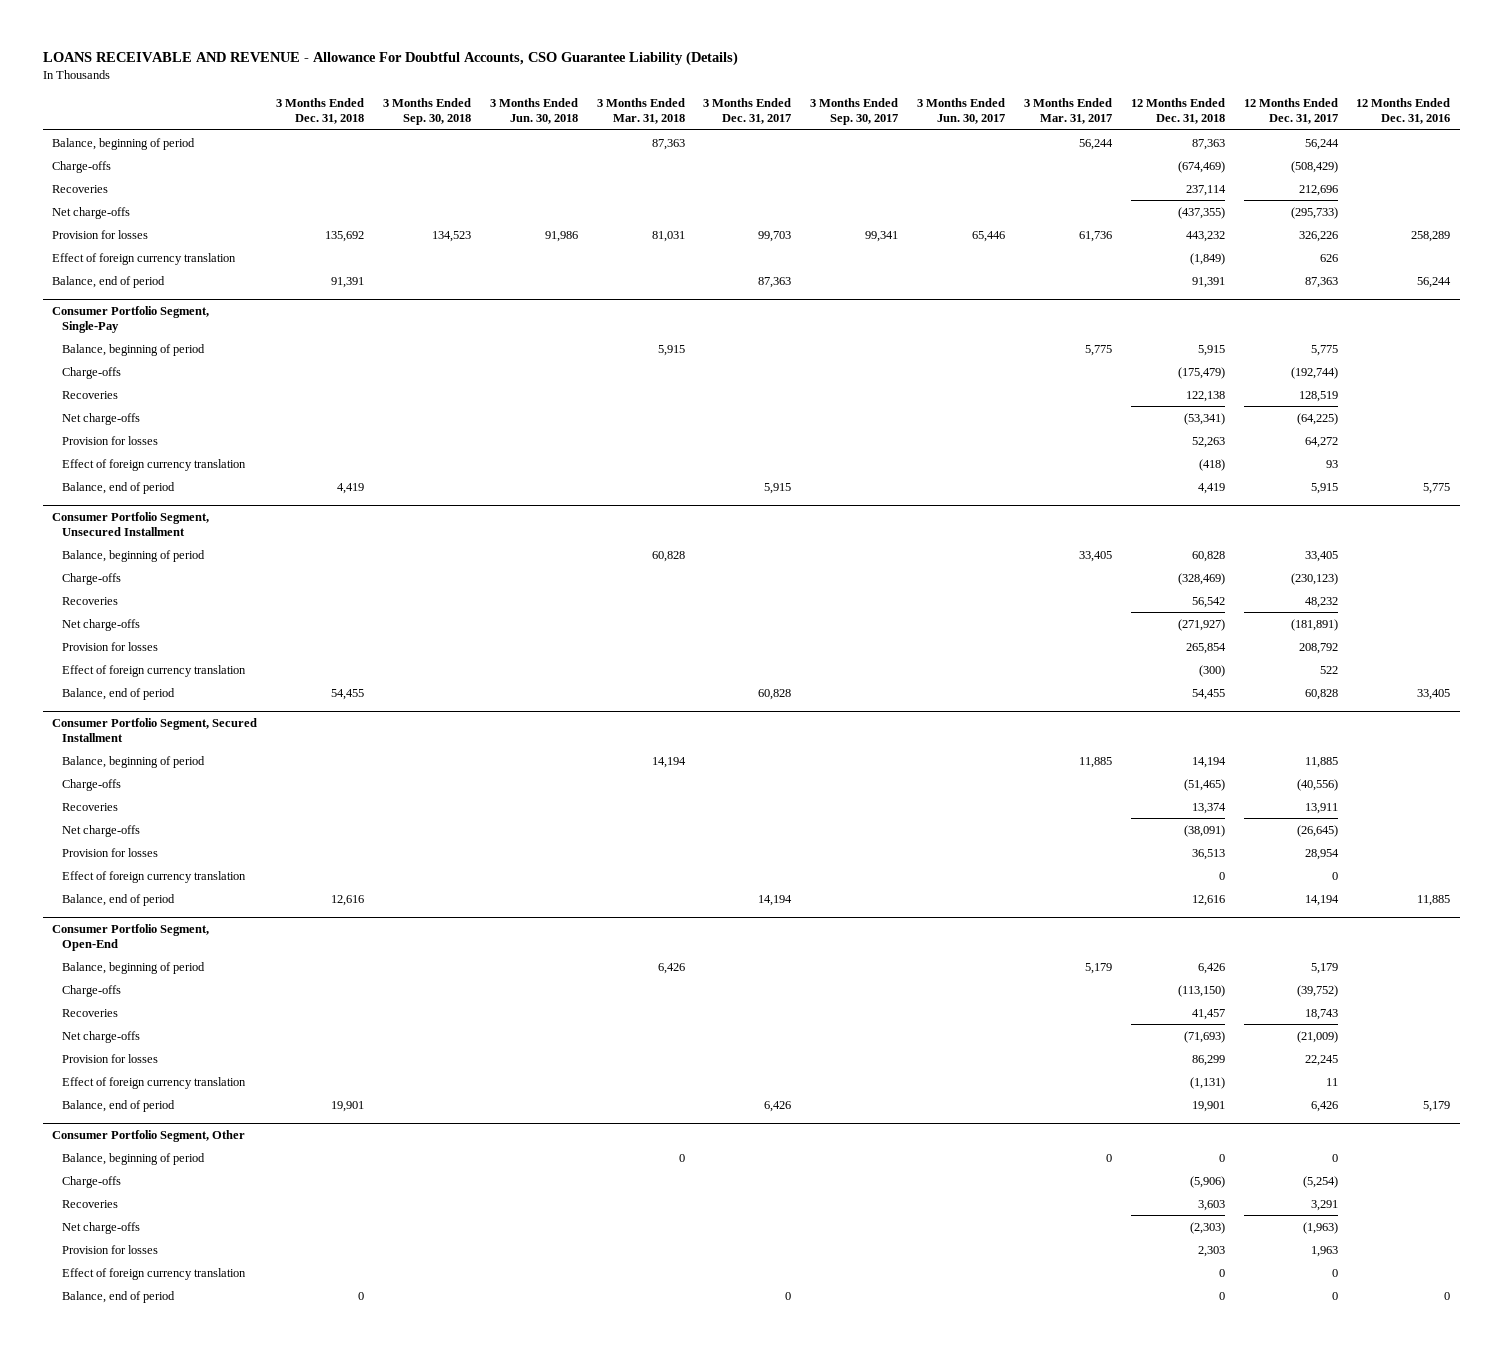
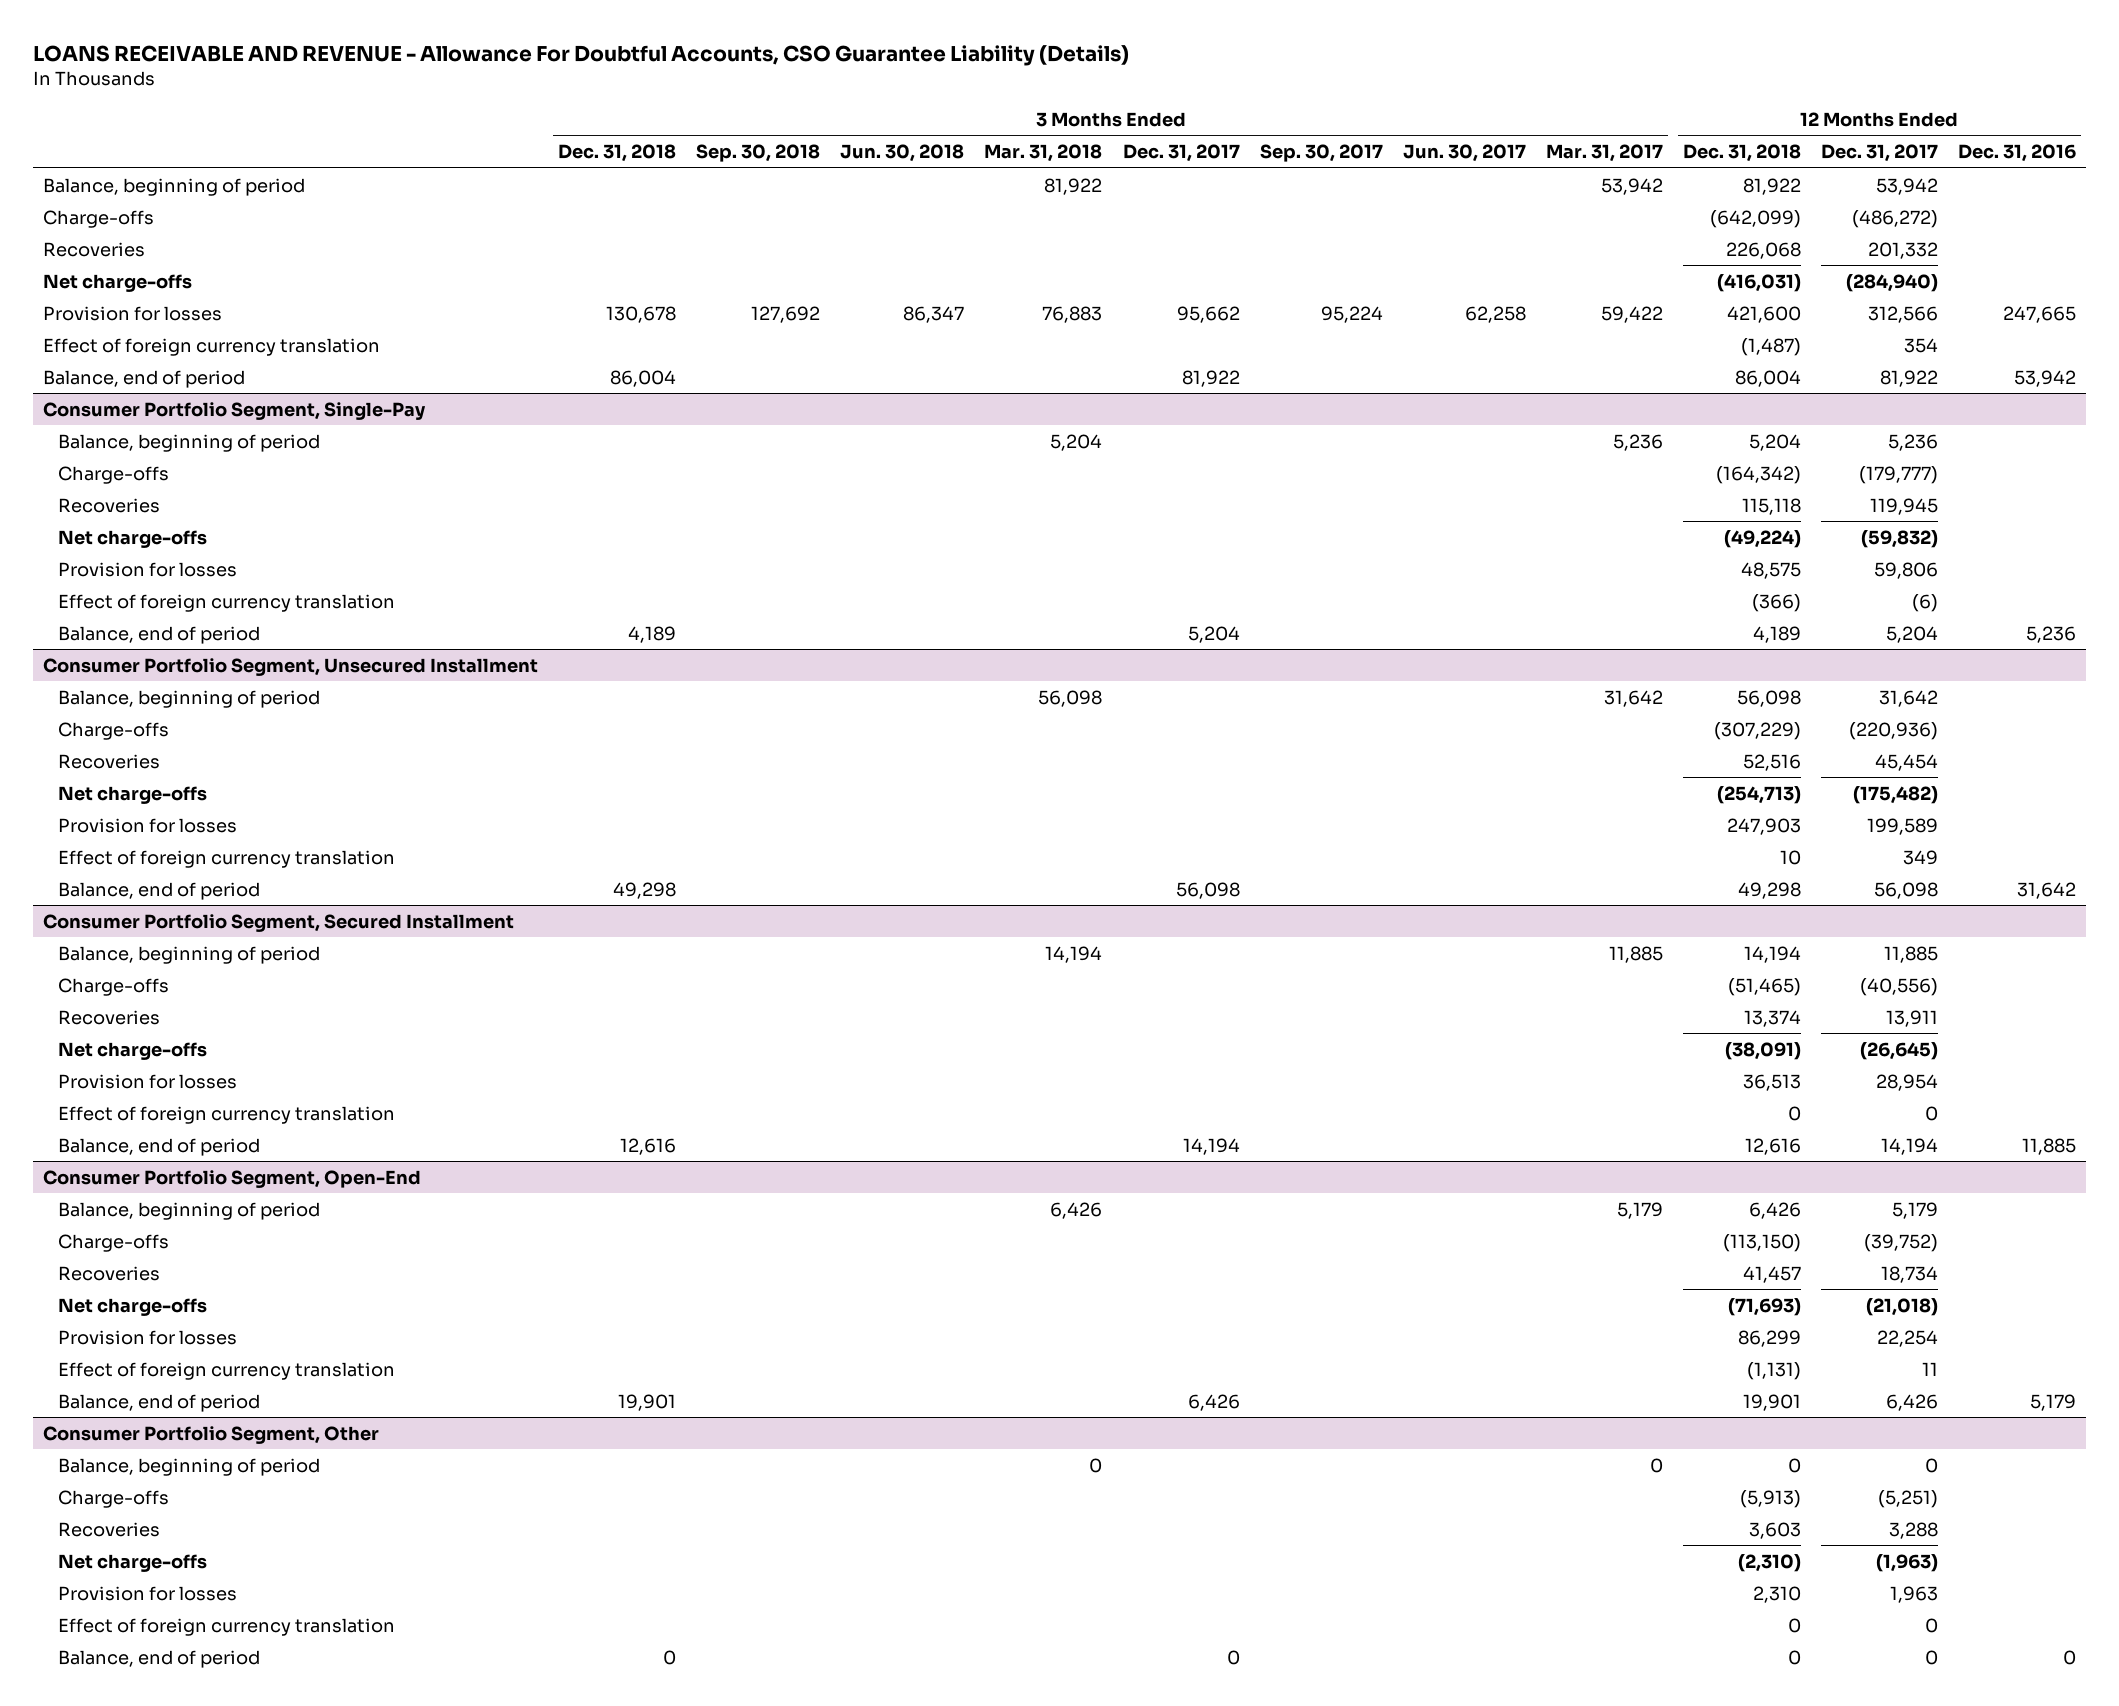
- Balance, beginning of period | | | | 87,363 | | | | 56,244 | 87,363 | 56,244 |
- Charge-offs | | | | | | | | | (674,469) | (508,429) |
- Recoveries | | | | | | | | | 237,114 | 212,696 |
- Net charge-offs | | | | | | | | | (437,355) | (295,733) |
- Provision for losses | 135,692 | 134,523 | 91,986 | 81,031 | 99,703 | 99,341 | 65,446 | 61,736 | 443,232 | 326,226 | 258,289
- Effect of foreign currency translation | | | | | | | | | (1,849) | 626 |
- Balance, end of period | 91,391 | | | | 87,363 | | | | 91,391 | 87,363 | 56,244
+ Balance, beginning of period | | | | 81,922 | | | | 53,942 | 81,922 | 53,942 |
+ Charge-offs | | | | | | | | | (642,099) | (486,272) |
+ Recoveries | | | | | | | | | 226,068 | 201,332 |
+ Net charge-offs | | | | | | | | | (416,031) | (284,940) |
+ Provision for losses | 130,678 | 127,692 | 86,347 | 76,883 | 95,662 | 95,224 | 62,258 | 59,422 | 421,600 | 312,566 | 247,665
+ Effect of foreign currency translation | | | | | | | | | (1,487) | 354 |
+ Balance, end of period | 86,004 | | | | 81,922 | | | | 86,004 | 81,922 | 53,942
@ Consumer Portfolio Segment, Single-Pay
- Balance, beginning of period | | | | 5,915 | | | | 5,775 | 5,915 | 5,775 |
- Charge-offs | | | | | | | | | (175,479) | (192,744) |
- Recoveries | | | | | | | | | 122,138 | 128,519 |
- Net charge-offs | | | | | | | | | (53,341) | (64,225) |
- Provision for losses | | | | | | | | | 52,263 | 64,272 |
- Effect of foreign currency translation | | | | | | | | | (418) | 93 |
- Balance, end of period | 4,419 | | | | 5,915 | | | | 4,419 | 5,915 | 5,775
+ Balance, beginning of period | | | | 5,204 | | | | 5,236 | 5,204 | 5,236 |
+ Charge-offs | | | | | | | | | (164,342) | (179,777) |
+ Recoveries | | | | | | | | | 115,118 | 119,945 |
+ Net charge-offs | | | | | | | | | (49,224) | (59,832) |
+ Provision for losses | | | | | | | | | 48,575 | 59,806 |
+ Effect of foreign currency translation | | | | | | | | | (366) | (6) |
+ Balance, end of period | 4,189 | | | | 5,204 | | | | 4,189 | 5,204 | 5,236
@ Consumer Portfolio Segment, Unsecured Installment
- Balance, beginning of period | | | | 60,828 | | | | 33,405 | 60,828 | 33,405 |
- Charge-offs | | | | | | | | | (328,469) | (230,123) |
- Recoveries | | | | | | | | | 56,542 | 48,232 |
- Net charge-offs | | | | | | | | | (271,927) | (181,891) |
- Provision for losses | | | | | | | | | 265,854 | 208,792 |
- Effect of foreign currency translation | | | | | | | | | (300) | 522 |
- Balance, end of period | 54,455 | | | | 60,828 | | | | 54,455 | 60,828 | 33,405
+ Balance, beginning of period | | | | 56,098 | | | | 31,642 | 56,098 | 31,642 |
+ Charge-offs | | | | | | | | | (307,229) | (220,936) |
+ Recoveries | | | | | | | | | 52,516 | 45,454 |
+ Net charge-offs | | | | | | | | | (254,713) | (175,482) |
+ Provision for losses | | | | | | | | | 247,903 | 199,589 |
+ Effect of foreign currency translation | | | | | | | | | 10 | 349 |
+ Balance, end of period | 49,298 | | | | 56,098 | | | | 49,298 | 56,098 | 31,642
@ Consumer Portfolio Segment, Open-End
- Recoveries | | | | | | | | | 41,457 | 18,743 |
- Net charge-offs | | | | | | | | | (71,693) | (21,009) |
- Provision for losses | | | | | | | | | 86,299 | 22,245 |
+ Recoveries | | | | | | | | | 41,457 | 18,734 |
+ Net charge-offs | | | | | | | | | (71,693) | (21,018) |
+ Provision for losses | | | | | | | | | 86,299 | 22,254 |
@ Consumer Portfolio Segment, Other
- Charge-offs | | | | | | | | | (5,906) | (5,254) |
- Recoveries | | | | | | | | | 3,603 | 3,291 |
- Net charge-offs | | | | | | | | | (2,303) | (1,963) |
- Provision for losses | | | | | | | | | 2,303 | 1,963 |
+ Charge-offs | | | | | | | | | (5,913) | (5,251) |
+ Recoveries | | | | | | | | | 3,603 | 3,288 |
+ Net charge-offs | | | | | | | | | (2,310) | (1,963) |
+ Provision for losses | | | | | | | | | 2,310 | 1,963 |

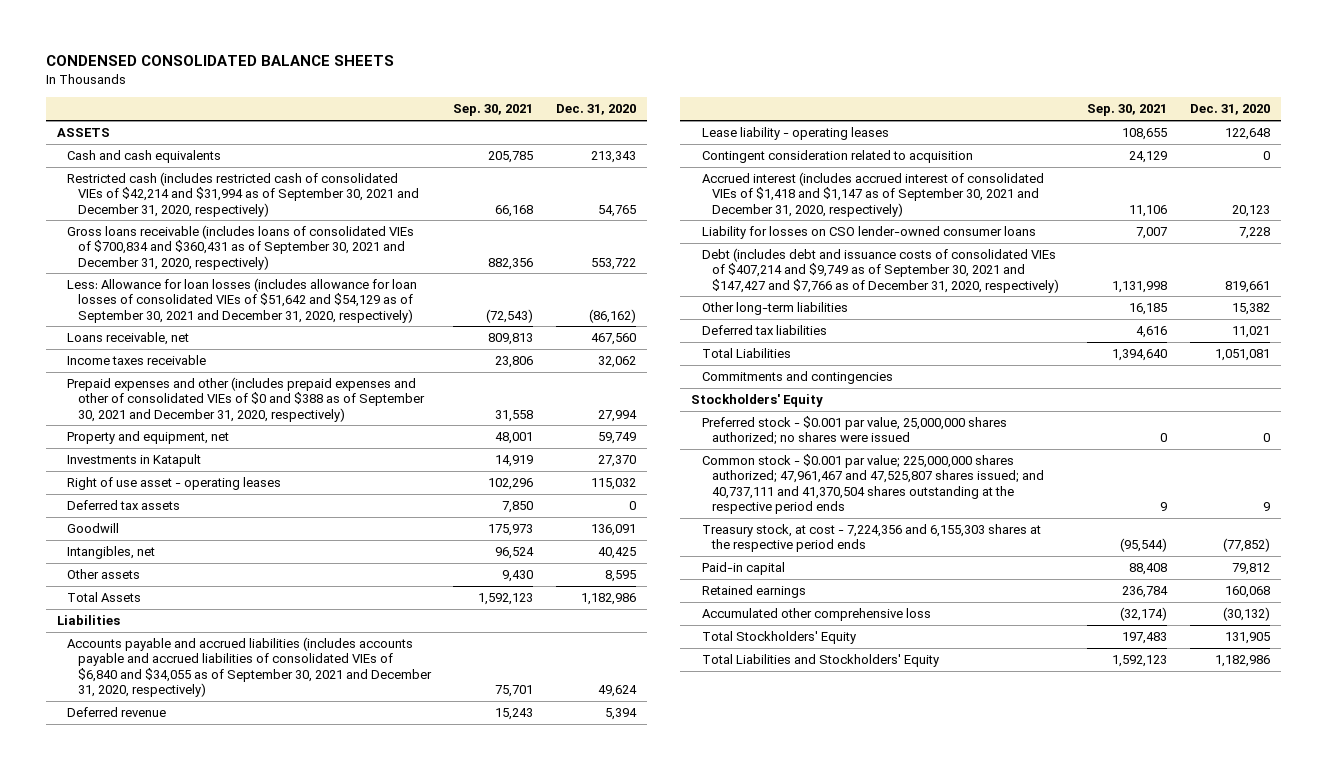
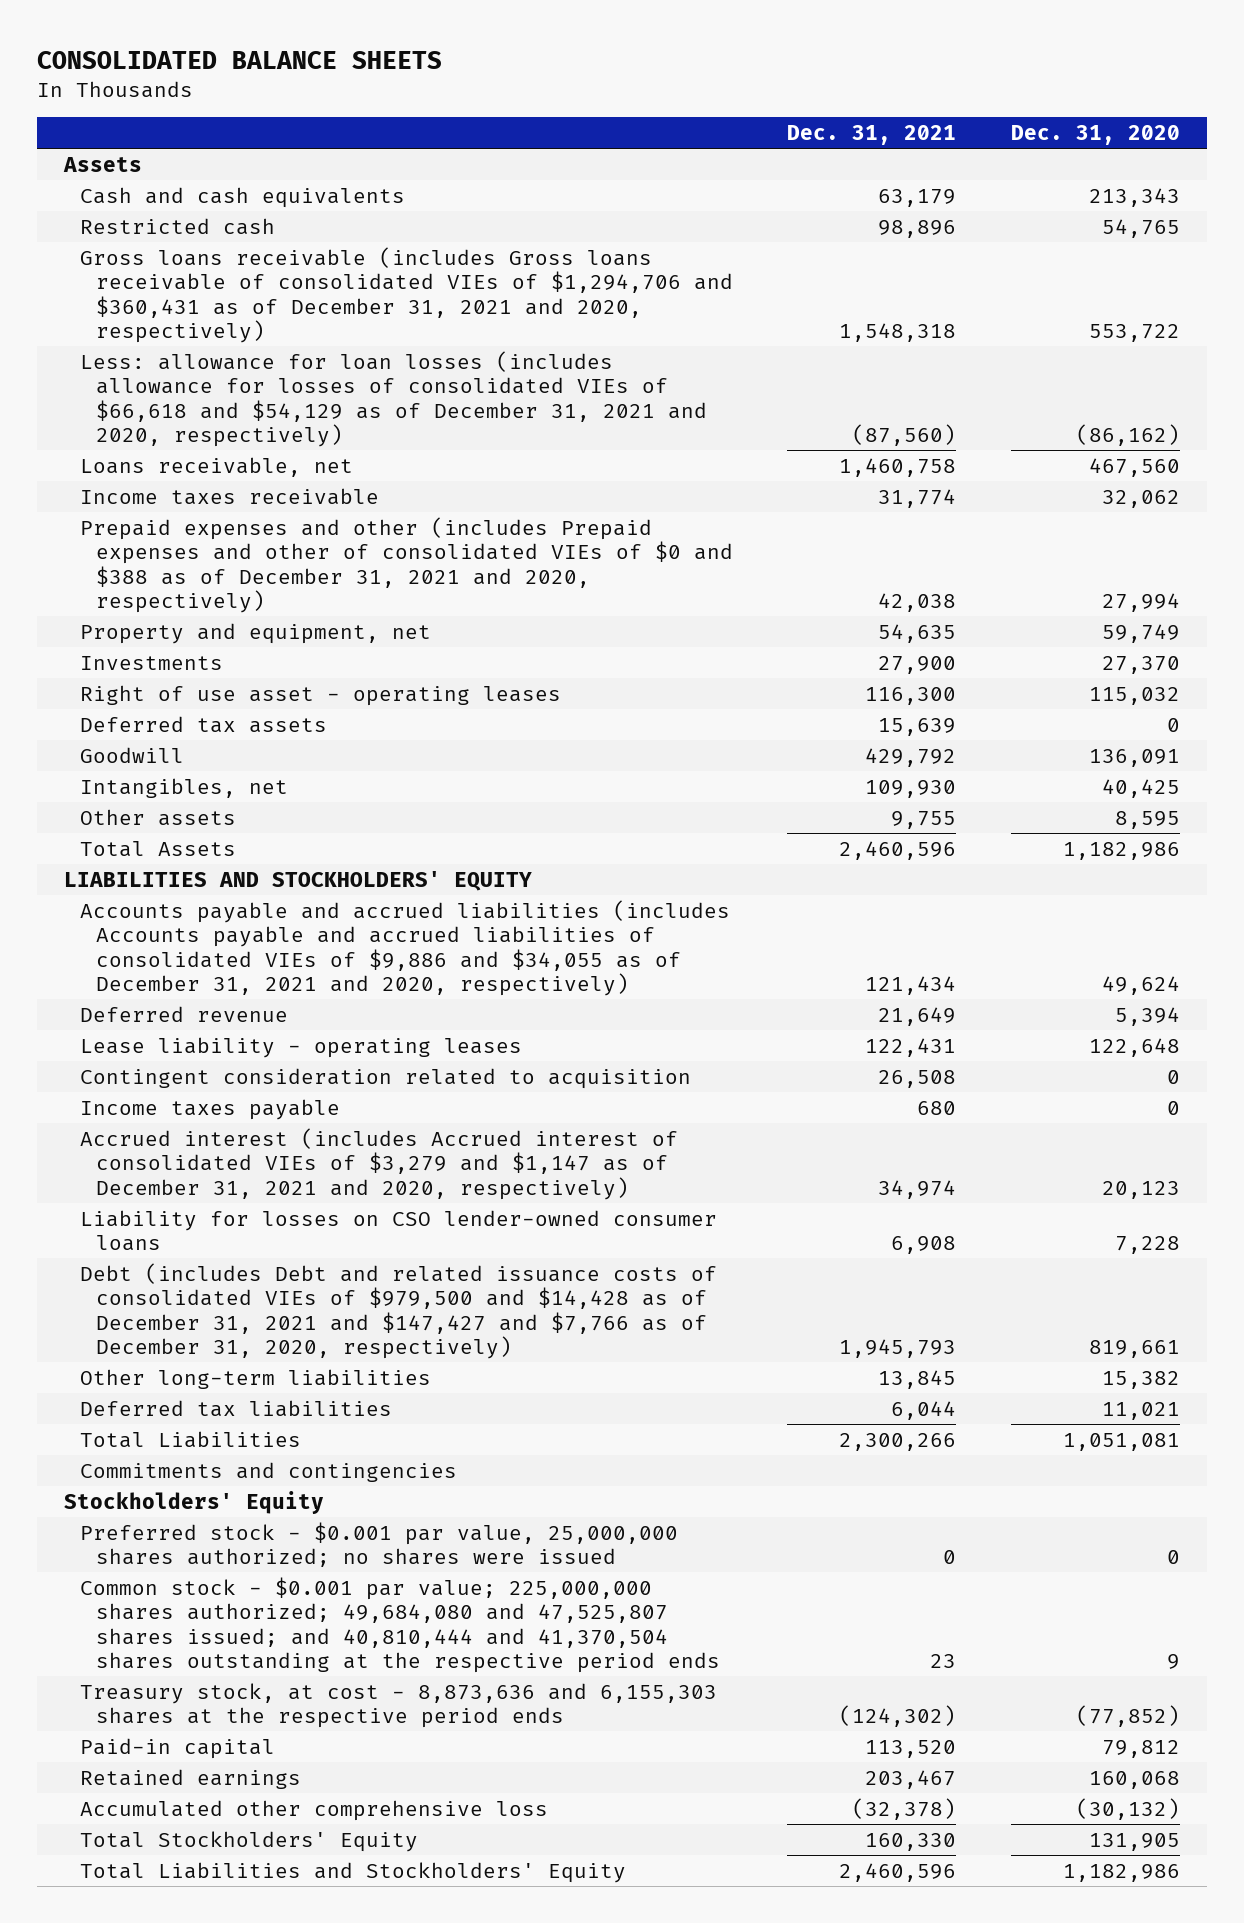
- CONDENSED CONSOLIDATED BALANCE SHEETS
+ CONSOLIDATED BALANCE SHEETS
- | Sep. 30, 2021 | Dec. 31, 2020
+ | Dec. 31, 2021 | Dec. 31, 2020
- ASSETS
+ Assets
- Restricted cash (includes restricted cash of consolidated VIEs of $42,214 and $31,994 as of September 30, 2021 and December 31, 2020, respectively) | 66,168 | 54,765
- Gross loans receivable (includes loans of consolidated VIEs of $700,834 and $360,431 as of September 30, 2021 and December 31, 2020, respectively) | 882,356 | 553,722
- Less: Allowance for loan losses (includes allowance for loan losses of consolidated VIEs of $51,642 and $54,129 as of September 30, 2021 and December 31, 2020, respectively) | (72,543) | (86,162)
+ Restricted cash | 98,896 | 54,765
+ Gross loans receivable (includes Gross loans receivable of consolidated VIEs of $1,294,706 and $360,431 as of December 31, 2021 and 2020, respectively) | 1,548,318 | 553,722
+ Less: allowance for loan losses (includes allowance for losses of consolidated VIEs of $66,618 and $54,129 as of December 31, 2021 and 2020, respectively) | (87,560) | (86,162)
- Prepaid expenses and other (includes prepaid expenses and other of consolidated VIEs of $0 and $388 as of September 30, 2021 and December 31, 2020, respectively) | 31,558 | 27,994
+ Prepaid expenses and other (includes Prepaid expenses and other of consolidated VIEs of $0 and $388 as of December 31, 2021 and 2020, respectively) | 42,038 | 27,994
- Investments in Katapult | 14,919 | 27,370
+ Investments | 27,900 | 27,370
- Liabilities
- Accounts payable and accrued liabilities (includes accounts payable and accrued liabilities of consolidated VIEs of $6,840 and $34,055 as of September 30, 2021 and December 31, 2020, respectively) | 75,701 | 49,624
+ LIABILITIES AND STOCKHOLDERS' EQUITY
+ Accounts payable and accrued liabilities (includes Accounts payable and accrued liabilities of consolidated VIEs of $9,886 and $34,055 as of December 31, 2021 and 2020, respectively) | 121,434 | 49,624
- Accrued interest (includes accrued interest of consolidated VIEs of $1,418 and $1,147 as of September 30, 2021 and December 31, 2020, respectively) | 11,106 | 20,123
+ Income taxes payable | 680 | 0
+ Accrued interest (includes Accrued interest of consolidated VIEs of $3,279 and $1,147 as of December 31, 2021 and 2020, respectively) | 34,974 | 20,123
- Debt (includes debt and issuance costs of consolidated VIEs of $407,214 and $9,749 as of September 30, 2021 and $147,427 and $7,766 as of December 31, 2020, respectively) | 1,131,998 | 819,661
+ Debt (includes Debt and related issuance costs of consolidated VIEs of $979,500 and $14,428 as of December 31, 2021 and $147,427 and $7,766 as of December 31, 2020, respectively) | 1,945,793 | 819,661
- Common stock - $0.001 par value; 225,000,000 shares authorized; 47,961,467 and 47,525,807 shares issued; and 40,737,111 and 41,370,504 shares outstanding at the respective period ends | 9 | 9
- Treasury stock, at cost - 7,224,356 and 6,155,303 shares at the respective period ends | (95,544) | (77,852)
+ Common stock - $0.001 par value; 225,000,000 shares authorized; 49,684,080 and 47,525,807 shares issued; and 40,810,444 and 41,370,504 shares outstanding at the respective period ends | 23 | 9
+ Treasury stock, at cost - 8,873,636 and 6,155,303 shares at the respective period ends | (124,302) | (77,852)

